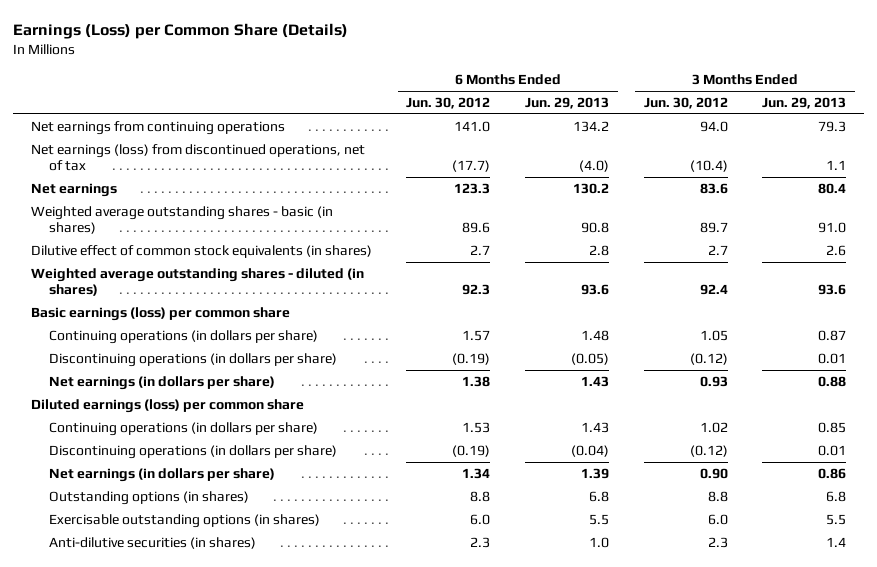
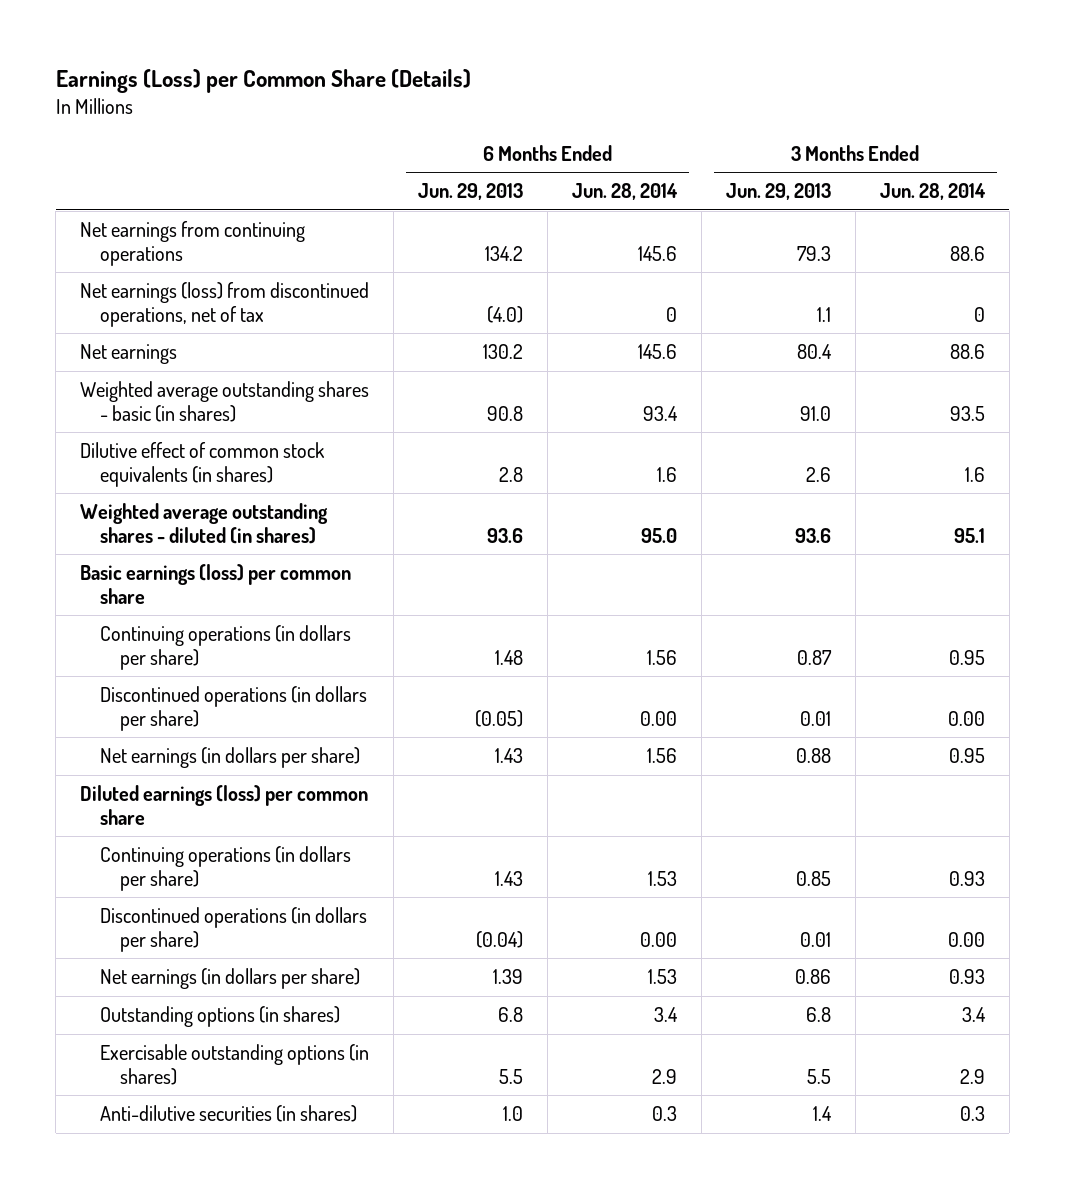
- | 6 Months Ended Jun. 30, 2012 | 6 Months Ended Jun. 29, 2013 | 3 Months Ended Jun. 30, 2012 | 3 Months Ended Jun. 29, 2013
+ | 6 Months Ended Jun. 29, 2013 | 6 Months Ended Jun. 28, 2014 | 3 Months Ended Jun. 29, 2013 | 3 Months Ended Jun. 28, 2014
- Discontinuing operations (in dollars per share) | (0.19) | (0.05) | (0.12) | 0.01
+ Discontinued operations (in dollars per share) | (0.05) | 0.00 | 0.01 | 0.00
- Discontinuing operations (in dollars per share) | (0.19) | (0.04) | (0.12) | 0.01
+ Discontinued operations (in dollars per share) | (0.04) | 0.00 | 0.01 | 0.00

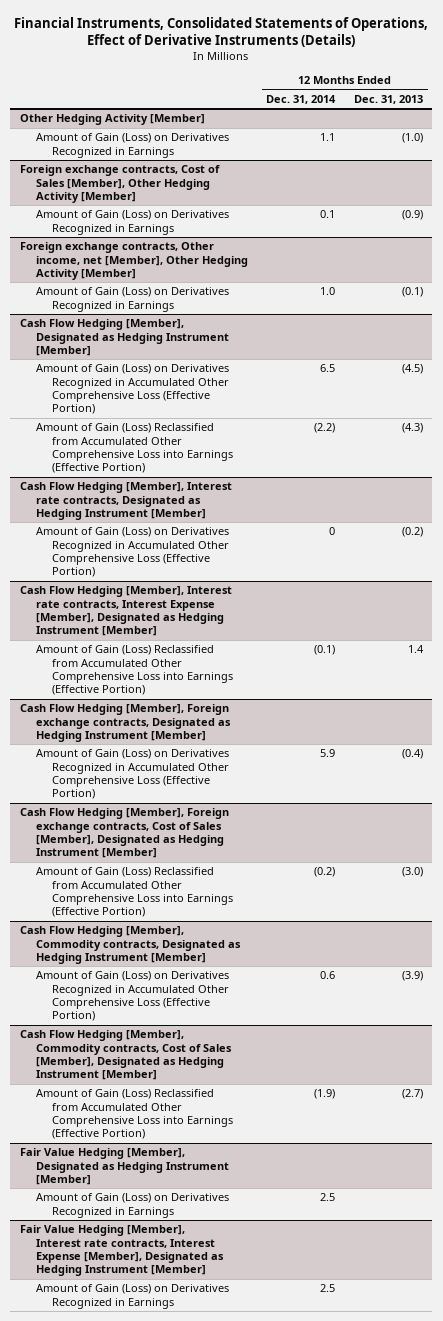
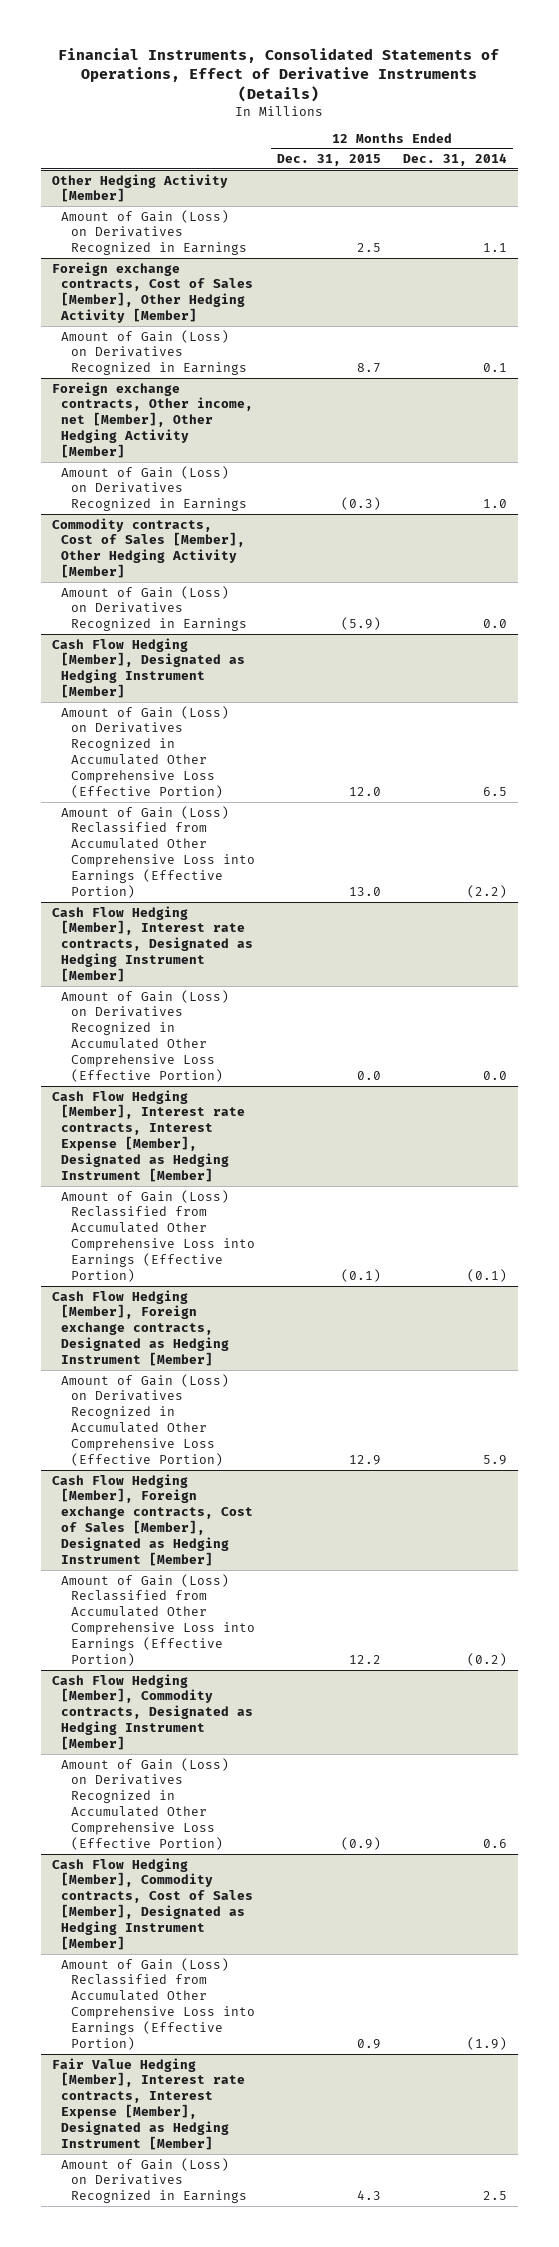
- | 12 Months Ended Dec. 31, 2014 | 12 Months Ended Dec. 31, 2013
+ | 12 Months Ended Dec. 31, 2015 | 12 Months Ended Dec. 31, 2014
+ Commodity contracts, Cost of Sales [Member], Other Hedging Activity [Member]
+ Amount of Gain (Loss) on Derivatives Recognized in Earnings | (5.9) | 0.0
@ Cash Flow Hedging [Member], Interest rate contracts, Designated as Hedging Instrument [Member]
- Amount of Gain (Loss) on Derivatives Recognized in Accumulated Other Comprehensive Loss (Effective Portion) | 0 | (0.2)
+ Amount of Gain (Loss) on Derivatives Recognized in Accumulated Other Comprehensive Loss (Effective Portion) | 0.0 | 0.0
- Fair Value Hedging [Member], Designated as Hedging Instrument [Member]
- Amount of Gain (Loss) on Derivatives Recognized in Earnings | 2.5 |

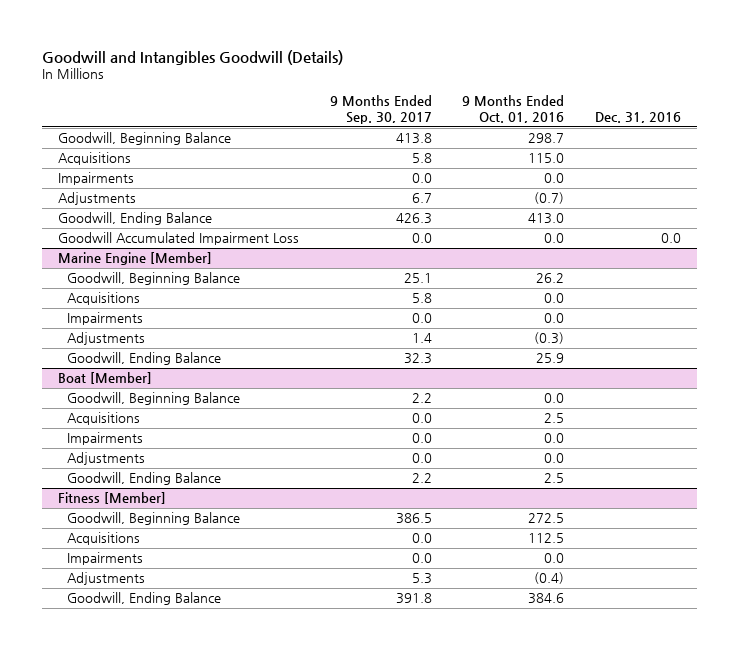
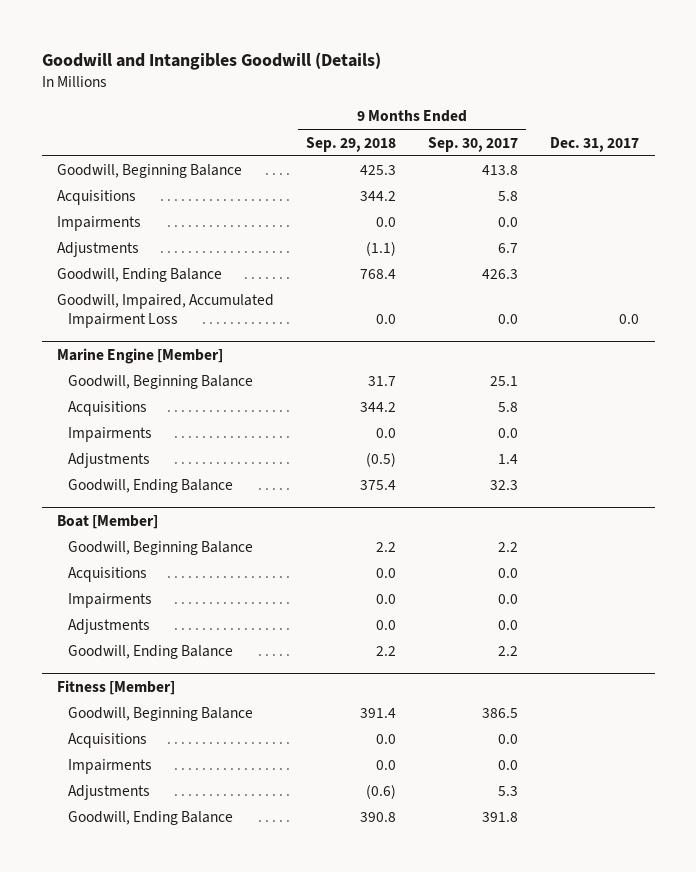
- | 9 Months Ended Sep. 30, 2017 | 9 Months Ended Oct. 01, 2016 | Dec. 31, 2016
+ | 9 Months Ended Sep. 29, 2018 | 9 Months Ended Sep. 30, 2017 | Dec. 31, 2017
- Goodwill Accumulated Impairment Loss | 0.0 | 0.0 | 0.0
+ Goodwill, Impaired, Accumulated Impairment Loss | 0.0 | 0.0 | 0.0

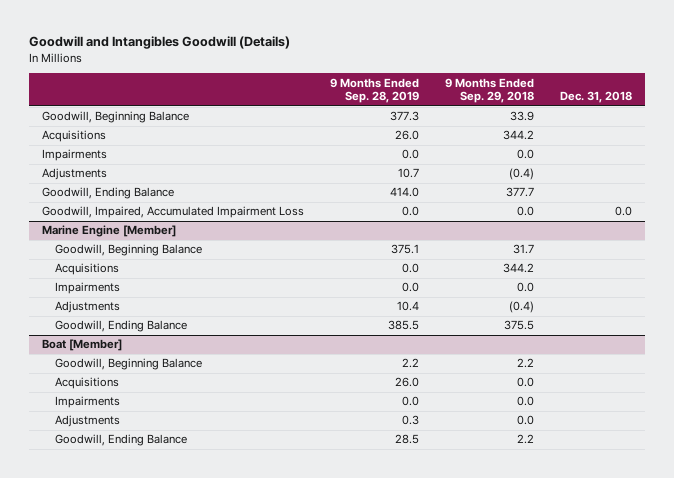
- | 9 Months Ended Sep. 29, 2018 | 9 Months Ended Sep. 30, 2017 | Dec. 31, 2017
+ | 9 Months Ended Sep. 28, 2019 | 9 Months Ended Sep. 29, 2018 | Dec. 31, 2018
- Goodwill, Beginning Balance | 425.3 | 413.8 |
+ Goodwill, Beginning Balance | 377.3 | 33.9 |
- Adjustments | (1.1) | 6.7 |
- Goodwill, Ending Balance | 768.4 | 426.3 |
+ Adjustments | 10.7 | (0.4) |
+ Goodwill, Ending Balance | 414.0 | 377.7 |
@ Marine Engine [Member]
- Adjustments | (0.5) | 1.4 |
- Goodwill, Ending Balance | 375.4 | 32.3 |
+ Adjustments | 10.4 | (0.4) |
+ Goodwill, Ending Balance | 385.5 | 375.5 |
- Fitness [Member]
- Goodwill, Beginning Balance | 391.4 | 386.5 |
- Acquisitions | 0.0 | 0.0 |
- Impairments | 0.0 | 0.0 |
- Adjustments | (0.6) | 5.3 |
- Goodwill, Ending Balance | 390.8 | 391.8 |

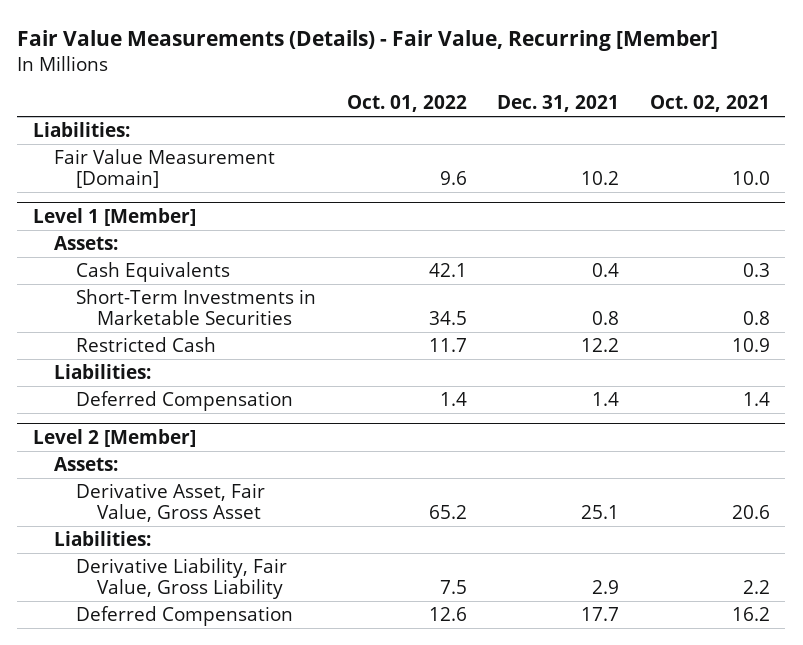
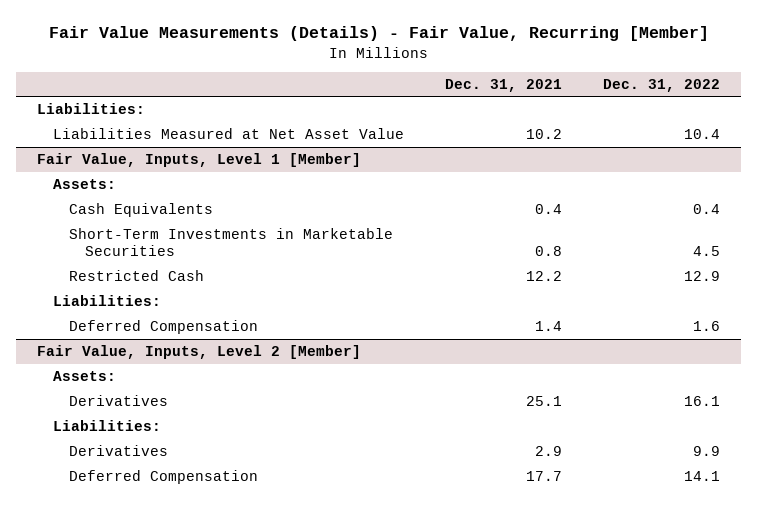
- | Oct. 01, 2022 | Dec. 31, 2021 | Oct. 02, 2021
+ | Dec. 31, 2021 | Dec. 31, 2022
- Fair Value Measurement [Domain] | 9.6 | 10.2 | 10.0
- Level 1 [Member]
+ Liabilities Measured at Net Asset Value | 10.2 | 10.4
+ Fair Value, Inputs, Level 1 [Member]
- Level 2 [Member]
+ Fair Value, Inputs, Level 2 [Member]
- Derivative Asset, Fair Value, Gross Asset | 65.2 | 25.1 | 20.6
+ Derivatives | 25.1 | 16.1
- Derivative Liability, Fair Value, Gross Liability | 7.5 | 2.9 | 2.2
+ Derivatives | 2.9 | 9.9

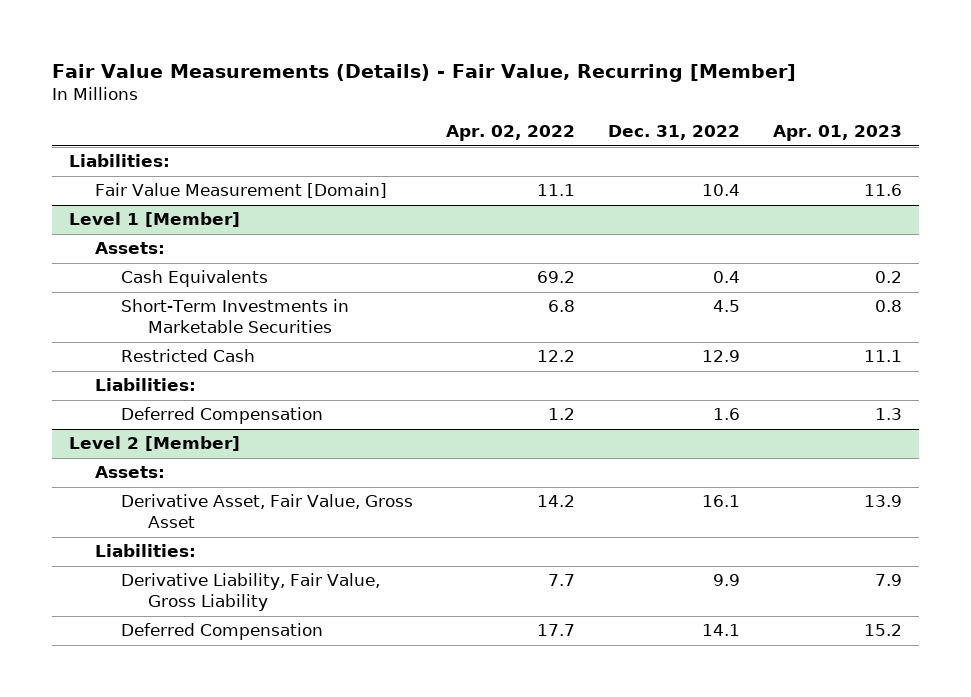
- | Dec. 31, 2021 | Dec. 31, 2022
+ | Apr. 02, 2022 | Dec. 31, 2022 | Apr. 01, 2023
- Liabilities Measured at Net Asset Value | 10.2 | 10.4
- Fair Value, Inputs, Level 1 [Member]
+ Fair Value Measurement [Domain] | 11.1 | 10.4 | 11.6
+ Level 1 [Member]
- Fair Value, Inputs, Level 2 [Member]
+ Level 2 [Member]
- Derivatives | 25.1 | 16.1
+ Derivative Asset, Fair Value, Gross Asset | 14.2 | 16.1 | 13.9
- Derivatives | 2.9 | 9.9
+ Derivative Liability, Fair Value, Gross Liability | 7.7 | 9.9 | 7.9

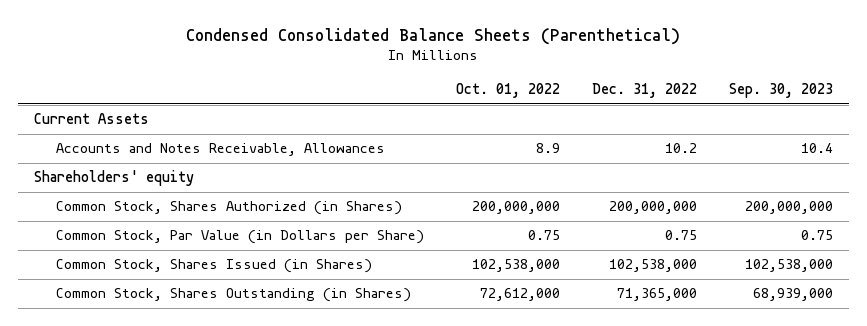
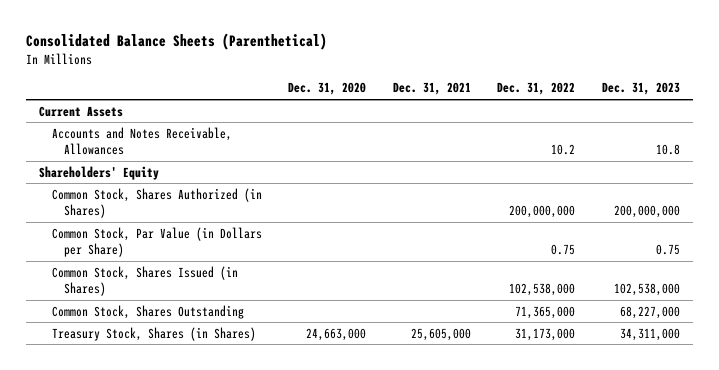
- Condensed Consolidated Balance Sheets (Parenthetical)
+ Consolidated Balance Sheets (Parenthetical)
- | Oct. 01, 2022 | Dec. 31, 2022 | Sep. 30, 2023
+ | Dec. 31, 2020 | Dec. 31, 2021 | Dec. 31, 2022 | Dec. 31, 2023
- Shareholders' equity
+ Shareholders' Equity
- Common Stock, Shares Outstanding (in Shares) | 72,612,000 | 71,365,000 | 68,939,000
+ Common Stock, Shares Outstanding | | | 71,365,000 | 68,227,000
+ Treasury Stock, Shares (in Shares) | 24,663,000 | 25,605,000 | 31,173,000 | 34,311,000

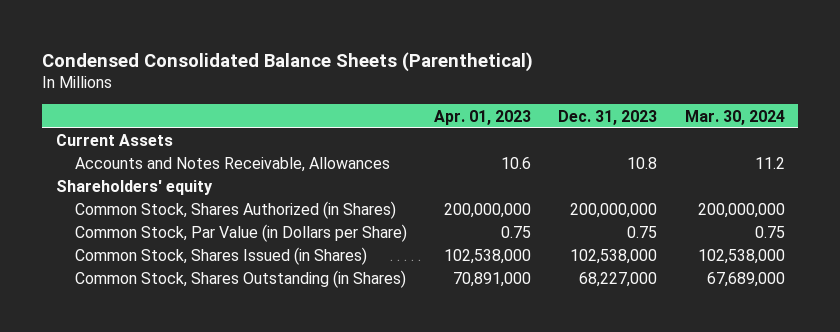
- Consolidated Balance Sheets (Parenthetical)
+ Condensed Consolidated Balance Sheets (Parenthetical)
- | Dec. 31, 2020 | Dec. 31, 2021 | Dec. 31, 2022 | Dec. 31, 2023
+ | Apr. 01, 2023 | Dec. 31, 2023 | Mar. 30, 2024
- Shareholders' Equity
+ Shareholders' equity
- Common Stock, Shares Outstanding | | | 71,365,000 | 68,227,000
- Treasury Stock, Shares (in Shares) | 24,663,000 | 25,605,000 | 31,173,000 | 34,311,000
+ Common Stock, Shares Outstanding (in Shares) | 70,891,000 | 68,227,000 | 67,689,000

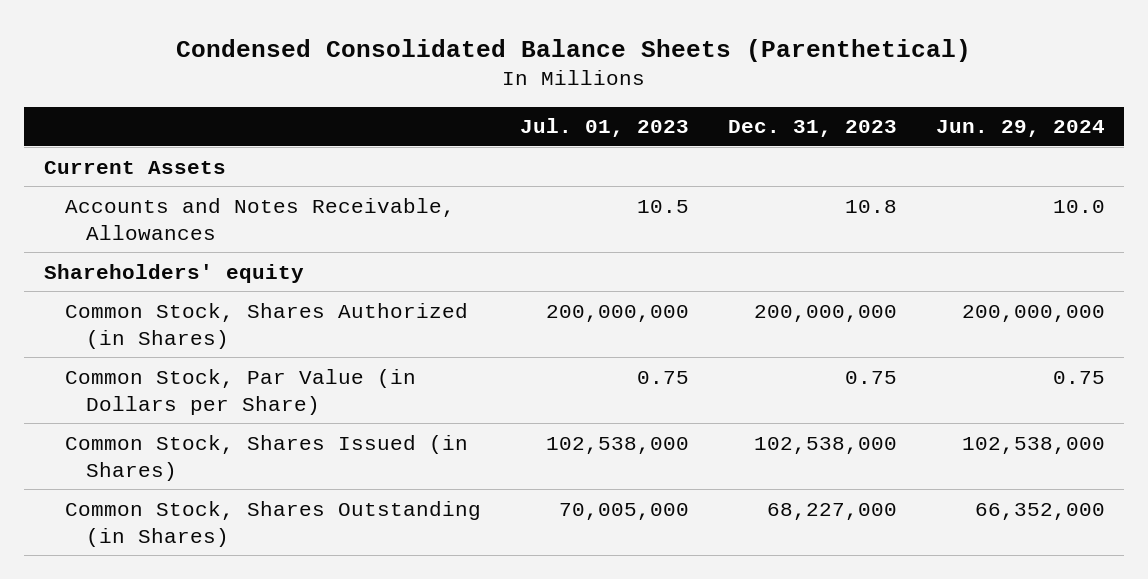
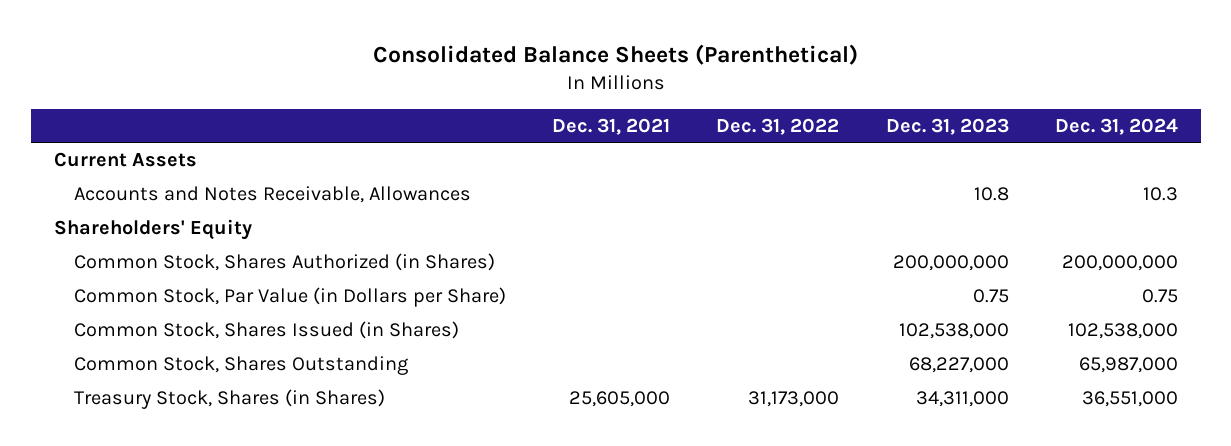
- Condensed Consolidated Balance Sheets (Parenthetical)
+ Consolidated Balance Sheets (Parenthetical)
- | Jul. 01, 2023 | Dec. 31, 2023 | Jun. 29, 2024
+ | Dec. 31, 2021 | Dec. 31, 2022 | Dec. 31, 2023 | Dec. 31, 2024
- Shareholders' equity
+ Shareholders' Equity
- Common Stock, Shares Outstanding (in Shares) | 70,005,000 | 68,227,000 | 66,352,000
+ Common Stock, Shares Outstanding | | | 68,227,000 | 65,987,000
+ Treasury Stock, Shares (in Shares) | 25,605,000 | 31,173,000 | 34,311,000 | 36,551,000

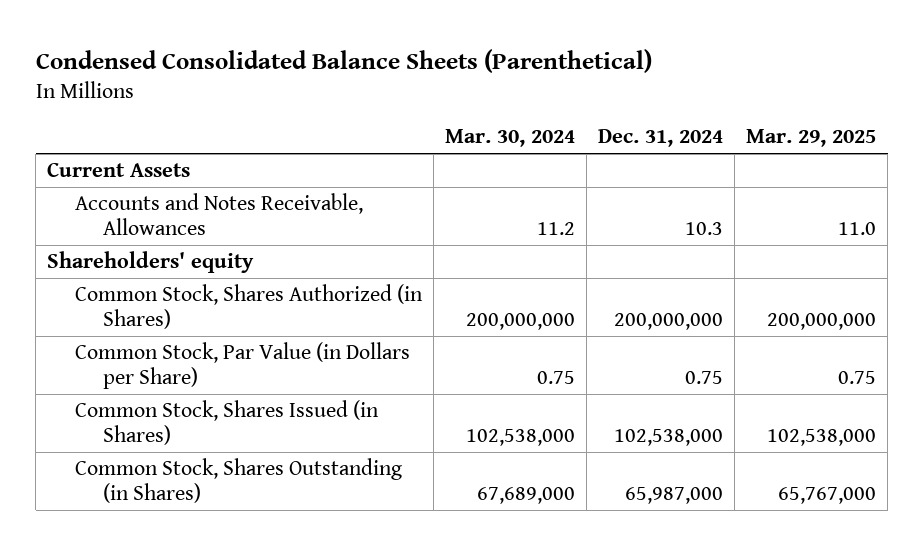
- Consolidated Balance Sheets (Parenthetical)
+ Condensed Consolidated Balance Sheets (Parenthetical)
- | Dec. 31, 2021 | Dec. 31, 2022 | Dec. 31, 2023 | Dec. 31, 2024
+ | Mar. 30, 2024 | Dec. 31, 2024 | Mar. 29, 2025
- Shareholders' Equity
+ Shareholders' equity
- Common Stock, Shares Outstanding | | | 68,227,000 | 65,987,000
- Treasury Stock, Shares (in Shares) | 25,605,000 | 31,173,000 | 34,311,000 | 36,551,000
+ Common Stock, Shares Outstanding (in Shares) | 67,689,000 | 65,987,000 | 65,767,000

